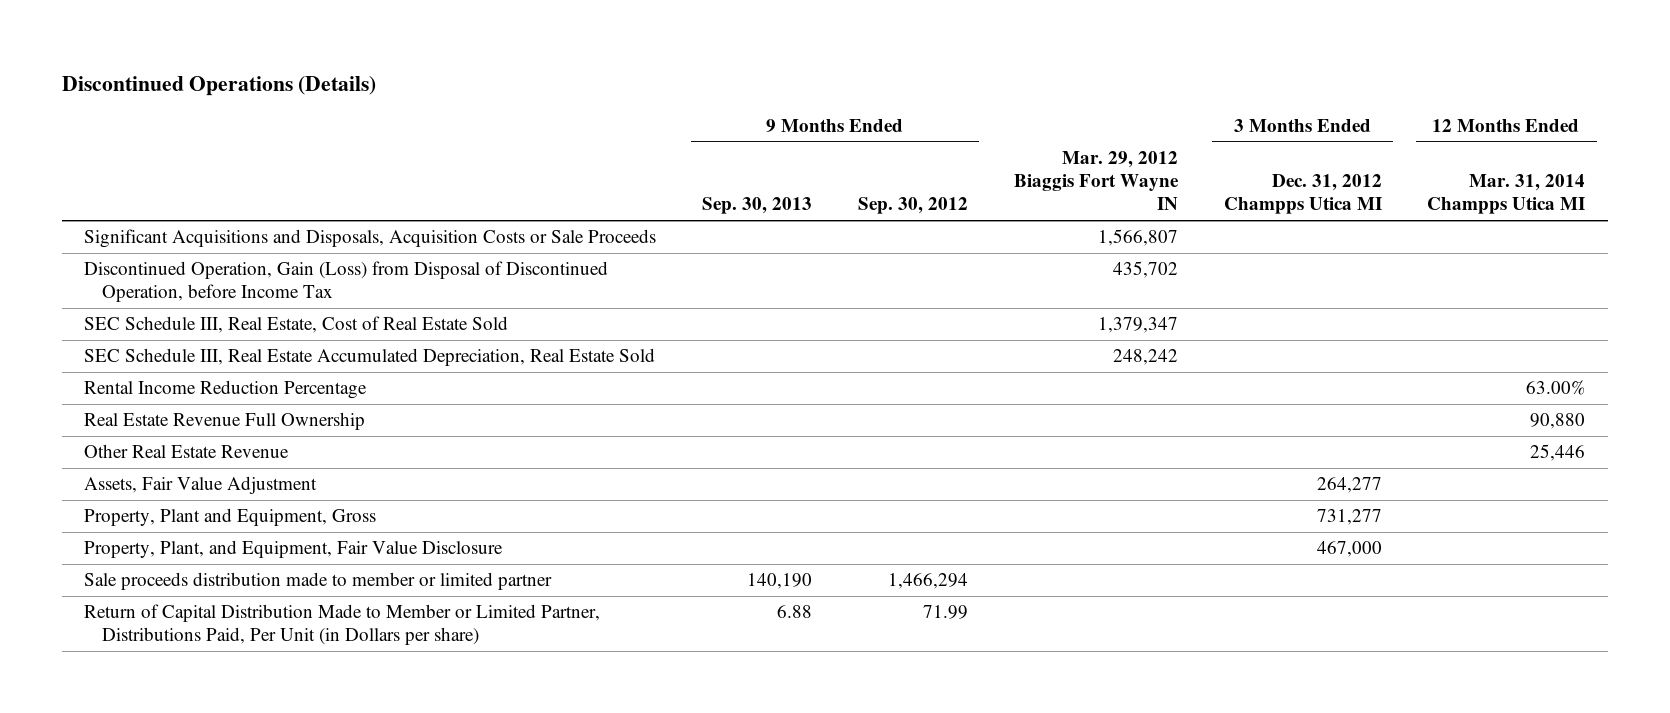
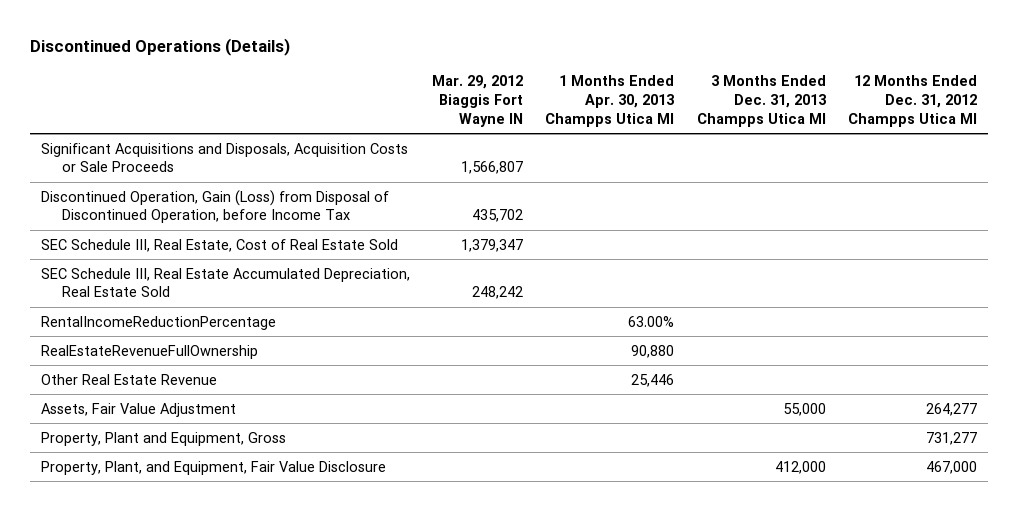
- | 9 Months Ended Sep. 30, 2013 | 9 Months Ended Sep. 30, 2012 | Mar. 29, 2012 Biaggis Fort Wayne IN | 3 Months Ended Dec. 31, 2012 Champps Utica MI | 12 Months Ended Mar. 31, 2014 Champps Utica MI
+ | Mar. 29, 2012 Biaggis Fort Wayne IN | 1 Months Ended Apr. 30, 2013 Champps Utica MI | 3 Months Ended Dec. 31, 2013 Champps Utica MI | 12 Months Ended Dec. 31, 2012 Champps Utica MI
- Rental Income Reduction Percentage | | | | | 63.00%
- Real Estate Revenue Full Ownership | | | | | 90,880
+ RentalIncomeReductionPercentage | | 63.00% | |
+ RealEstateRevenueFullOwnership | | 90,880 | |
- Sale proceeds distribution made to member or limited partner | 140,190 | 1,466,294 | | |
- Return of Capital Distribution Made to Member or Limited Partner, Distributions Paid, Per Unit (in Dollars per share) | 6.88 | 71.99 | | |

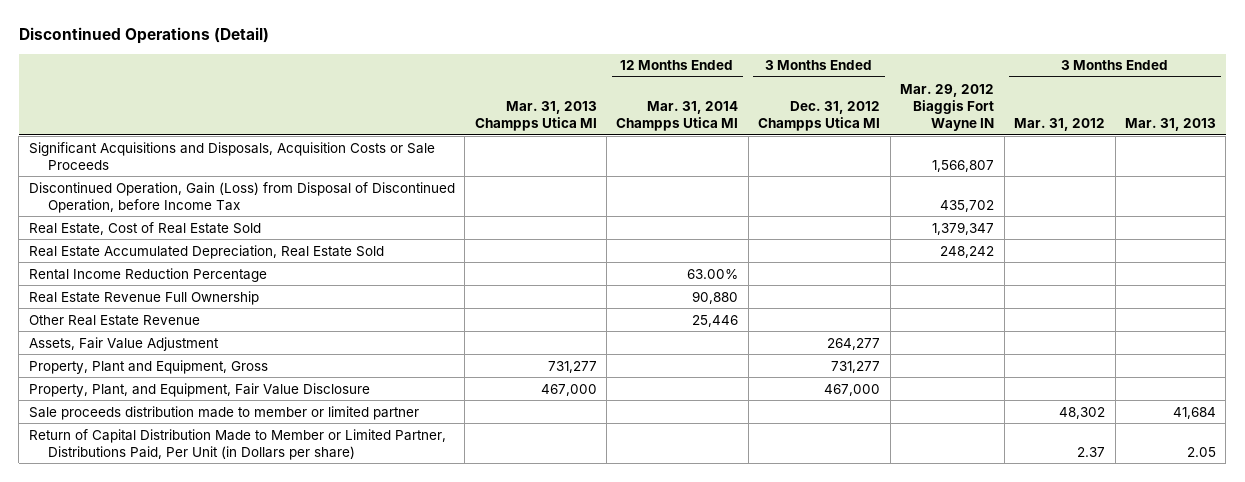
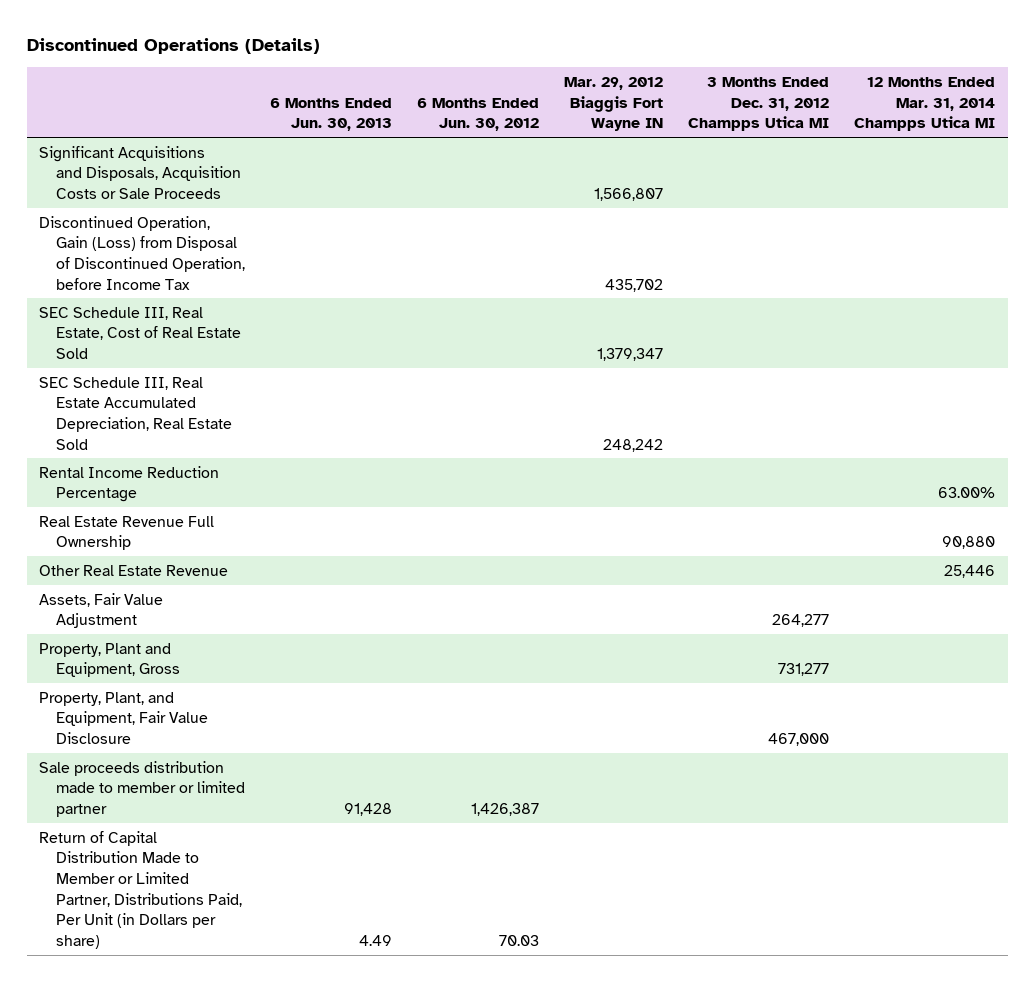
- Discontinued Operations (Detail)
+ Discontinued Operations (Details)
- | Mar. 31, 2013 Champps Utica MI | 12 Months Ended Mar. 31, 2014 Champps Utica MI | 3 Months Ended Dec. 31, 2012 Champps Utica MI | Mar. 29, 2012 Biaggis Fort Wayne IN | 3 Months Ended Mar. 31, 2012 | 3 Months Ended Mar. 31, 2013
+ | 6 Months Ended Jun. 30, 2013 | 6 Months Ended Jun. 30, 2012 | Mar. 29, 2012 Biaggis Fort Wayne IN | 3 Months Ended Dec. 31, 2012 Champps Utica MI | 12 Months Ended Mar. 31, 2014 Champps Utica MI
- Real Estate, Cost of Real Estate Sold | | | | 1,379,347 | |
- Real Estate Accumulated Depreciation, Real Estate Sold | | | | 248,242 | |
+ SEC Schedule III, Real Estate, Cost of Real Estate Sold | | | 1,379,347 | |
+ SEC Schedule III, Real Estate Accumulated Depreciation, Real Estate Sold | | | 248,242 | |

